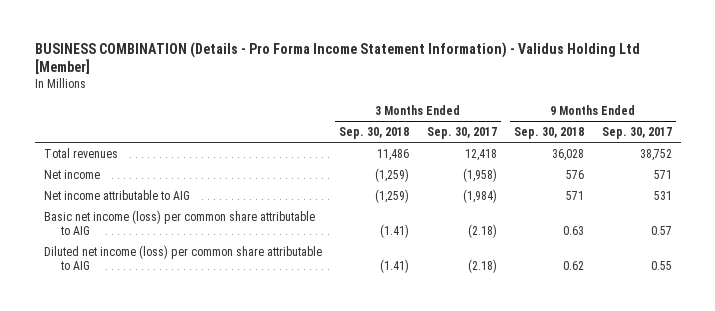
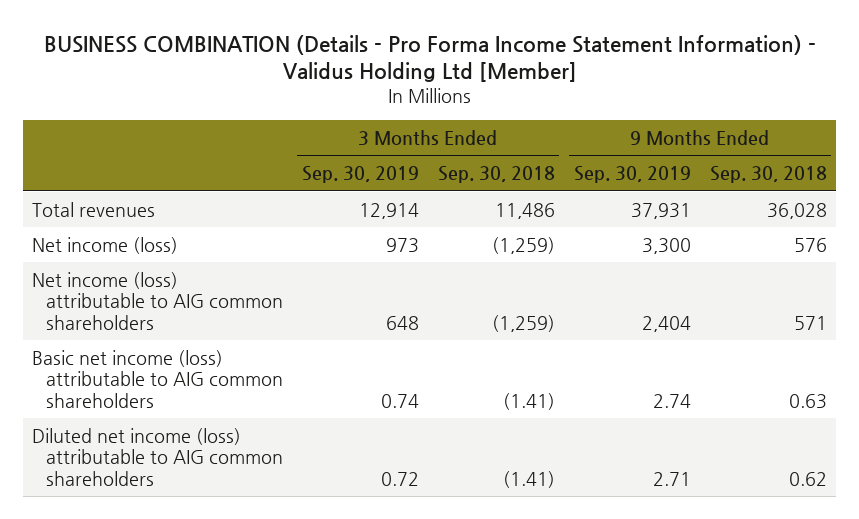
- | 3 Months Ended Sep. 30, 2018 | 3 Months Ended Sep. 30, 2017 | 9 Months Ended Sep. 30, 2018 | 9 Months Ended Sep. 30, 2017
+ | 3 Months Ended Sep. 30, 2019 | 3 Months Ended Sep. 30, 2018 | 9 Months Ended Sep. 30, 2019 | 9 Months Ended Sep. 30, 2018
- Net income | (1,259) | (1,958) | 576 | 571
- Net income attributable to AIG | (1,259) | (1,984) | 571 | 531
- Basic net income (loss) per common share attributable to AIG | (1.41) | (2.18) | 0.63 | 0.57
- Diluted net income (loss) per common share attributable to AIG | (1.41) | (2.18) | 0.62 | 0.55
+ Net income (loss) | 973 | (1,259) | 3,300 | 576
+ Net income (loss) attributable to AIG common shareholders | 648 | (1,259) | 2,404 | 571
+ Basic net income (loss) attributable to AIG common shareholders | 0.74 | (1.41) | 2.74 | 0.63
+ Diluted net income (loss) attributable to AIG common shareholders | 0.72 | (1.41) | 2.71 | 0.62

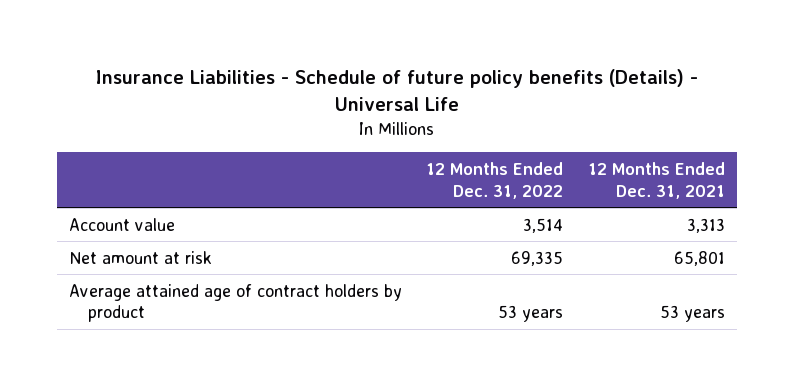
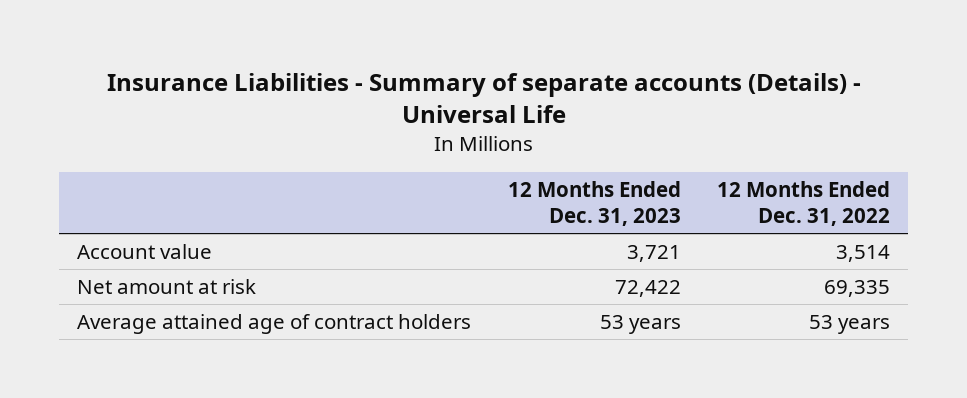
- Insurance Liabilities - Schedule of future policy benefits (Details) - Universal Life
+ Insurance Liabilities - Summary of separate accounts (Details) - Universal Life
- | 12 Months Ended Dec. 31, 2022 | 12 Months Ended Dec. 31, 2021
+ | 12 Months Ended Dec. 31, 2023 | 12 Months Ended Dec. 31, 2022
- Average attained age of contract holders by product | 53 years | 53 years
+ Average attained age of contract holders | 53 years | 53 years

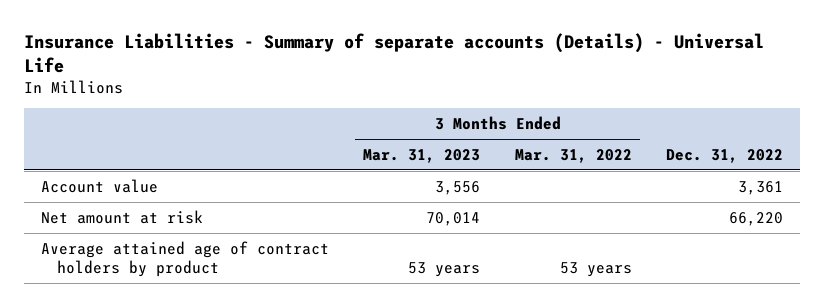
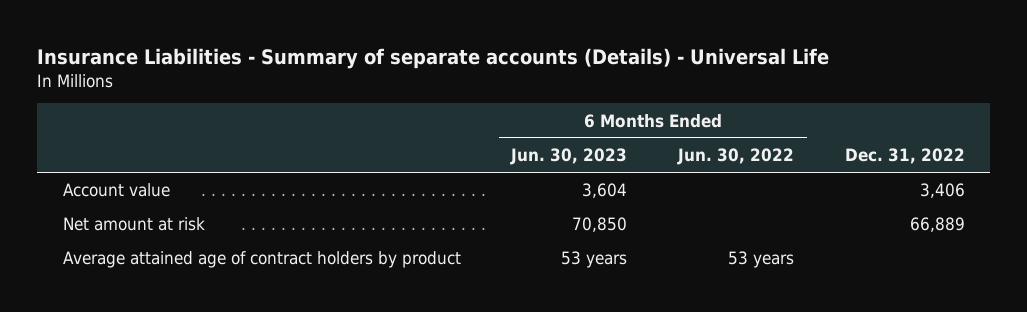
- | 3 Months Ended Mar. 31, 2023 | 3 Months Ended Mar. 31, 2022 | Dec. 31, 2022
+ | 6 Months Ended Jun. 30, 2023 | 6 Months Ended Jun. 30, 2022 | Dec. 31, 2022
- Account value | 3,556 | | 3,361
- Net amount at risk | 70,014 | | 66,220
+ Account value | 3,604 | | 3,406
+ Net amount at risk | 70,850 | | 66,889

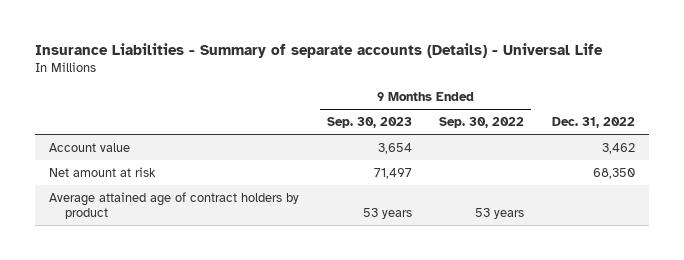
- | 6 Months Ended Jun. 30, 2023 | 6 Months Ended Jun. 30, 2022 | Dec. 31, 2022
+ | 9 Months Ended Sep. 30, 2023 | 9 Months Ended Sep. 30, 2022 | Dec. 31, 2022
- Account value | 3,604 | | 3,406
- Net amount at risk | 70,850 | | 66,889
+ Account value | 3,654 | | 3,462
+ Net amount at risk | 71,497 | | 68,350

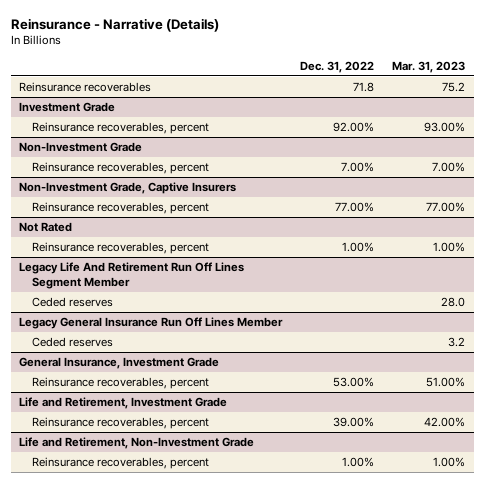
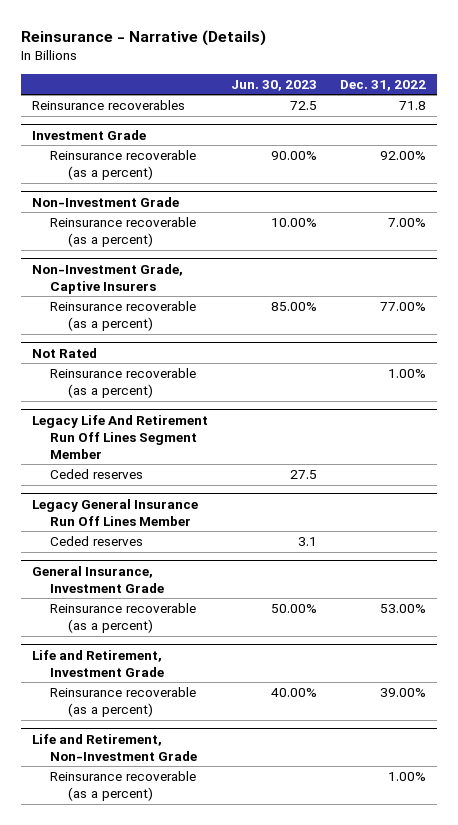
- | Dec. 31, 2022 | Mar. 31, 2023
+ | Jun. 30, 2023 | Dec. 31, 2022
@ Investment Grade
- Reinsurance recoverables, percent | 92.00% | 93.00%
+ Reinsurance recoverable (as a percent) | 90.00% | 92.00%
@ Non-Investment Grade
- Reinsurance recoverables, percent | 7.00% | 7.00%
+ Reinsurance recoverable (as a percent) | 10.00% | 7.00%
@ Non-Investment Grade, Captive Insurers
- Reinsurance recoverables, percent | 77.00% | 77.00%
+ Reinsurance recoverable (as a percent) | 85.00% | 77.00%
@ Not Rated
- Reinsurance recoverables, percent | 1.00% | 1.00%
+ Reinsurance recoverable (as a percent) | | 1.00%
@ General Insurance, Investment Grade
- Reinsurance recoverables, percent | 53.00% | 51.00%
+ Reinsurance recoverable (as a percent) | 50.00% | 53.00%
@ Life and Retirement, Investment Grade
- Reinsurance recoverables, percent | 39.00% | 42.00%
+ Reinsurance recoverable (as a percent) | 40.00% | 39.00%
@ Life and Retirement, Non-Investment Grade
- Reinsurance recoverables, percent | 1.00% | 1.00%
+ Reinsurance recoverable (as a percent) | | 1.00%

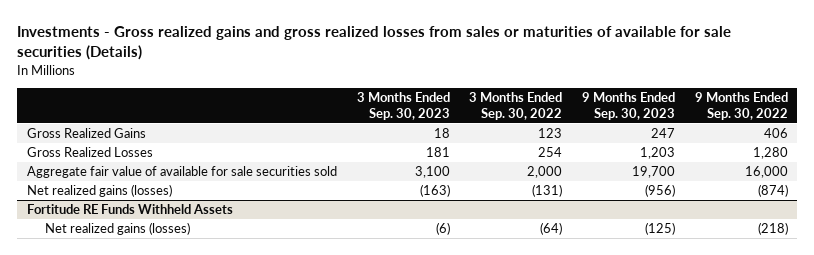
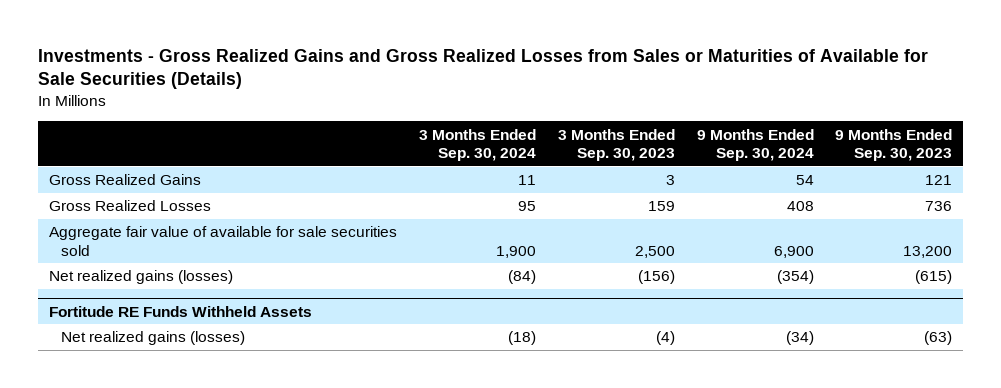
- Investments - Gross realized gains and gross realized losses from sales or maturities of available for sale securities (Details)
+ Investments - Gross Realized Gains and Gross Realized Losses from Sales or Maturities of Available for Sale Securities (Details)
- | 3 Months Ended Sep. 30, 2023 | 3 Months Ended Sep. 30, 2022 | 9 Months Ended Sep. 30, 2023 | 9 Months Ended Sep. 30, 2022
+ | 3 Months Ended Sep. 30, 2024 | 3 Months Ended Sep. 30, 2023 | 9 Months Ended Sep. 30, 2024 | 9 Months Ended Sep. 30, 2023
- Gross Realized Gains | 18 | 123 | 247 | 406
- Gross Realized Losses | 181 | 254 | 1,203 | 1,280
- Aggregate fair value of available for sale securities sold | 3,100 | 2,000 | 19,700 | 16,000
- Net realized gains (losses) | (163) | (131) | (956) | (874)
+ Gross Realized Gains | 11 | 3 | 54 | 121
+ Gross Realized Losses | 95 | 159 | 408 | 736
+ Aggregate fair value of available for sale securities sold | 1,900 | 2,500 | 6,900 | 13,200
+ Net realized gains (losses) | (84) | (156) | (354) | (615)
@ Fortitude RE Funds Withheld Assets
- Net realized gains (losses) | (6) | (64) | (125) | (218)
+ Net realized gains (losses) | (18) | (4) | (34) | (63)

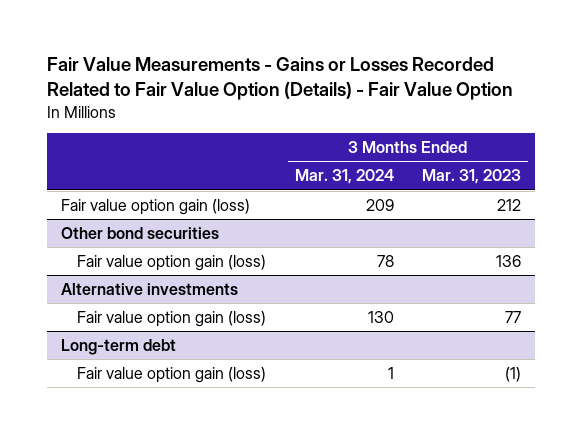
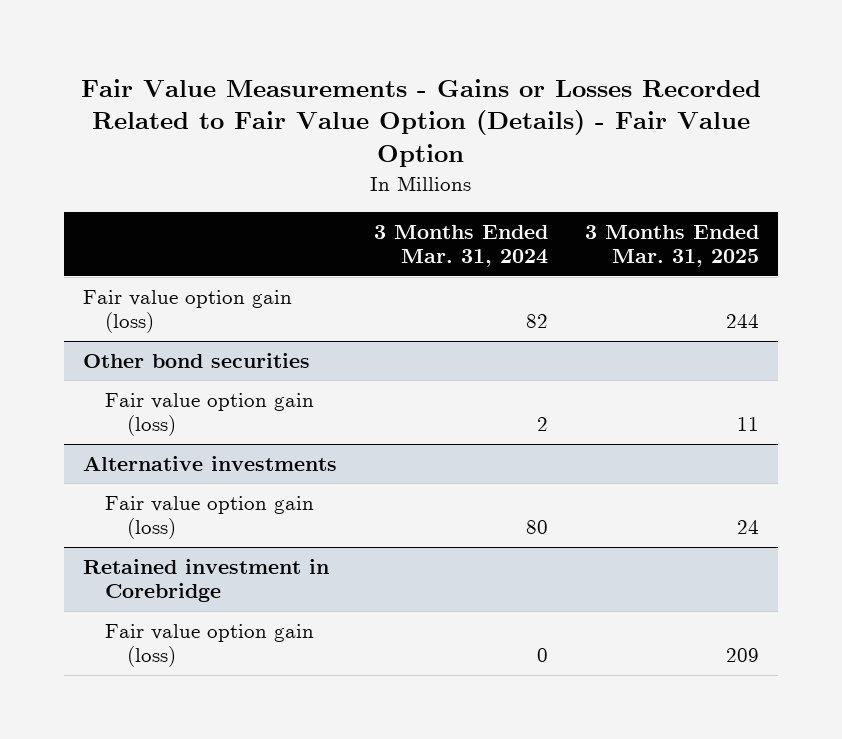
- | 3 Months Ended Mar. 31, 2024 | 3 Months Ended Mar. 31, 2023
+ | 3 Months Ended Mar. 31, 2024 | 3 Months Ended Mar. 31, 2025
- Fair value option gain (loss) | 209 | 212
+ Fair value option gain (loss) | 82 | 244
@ Other bond securities
- Fair value option gain (loss) | 78 | 136
+ Fair value option gain (loss) | 2 | 11
@ Alternative investments
- Fair value option gain (loss) | 130 | 77
- Long-term debt
- Fair value option gain (loss) | 1 | (1)
@ Alternative investments
+ Fair value option gain (loss) | 80 | 24
+ Retained investment in Corebridge
+ Fair value option gain (loss) | 0 | 209

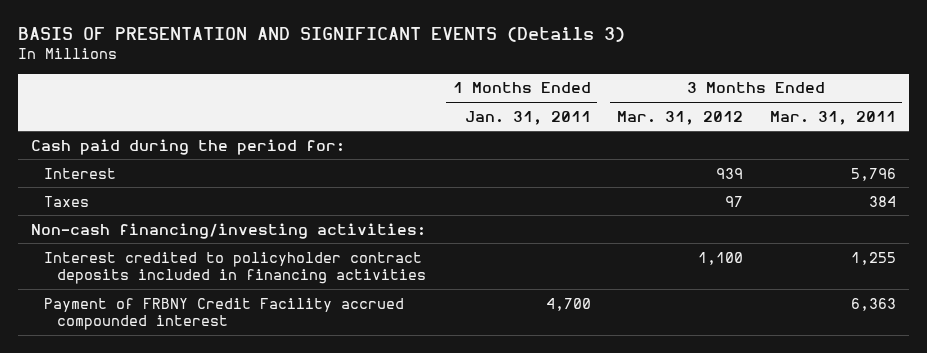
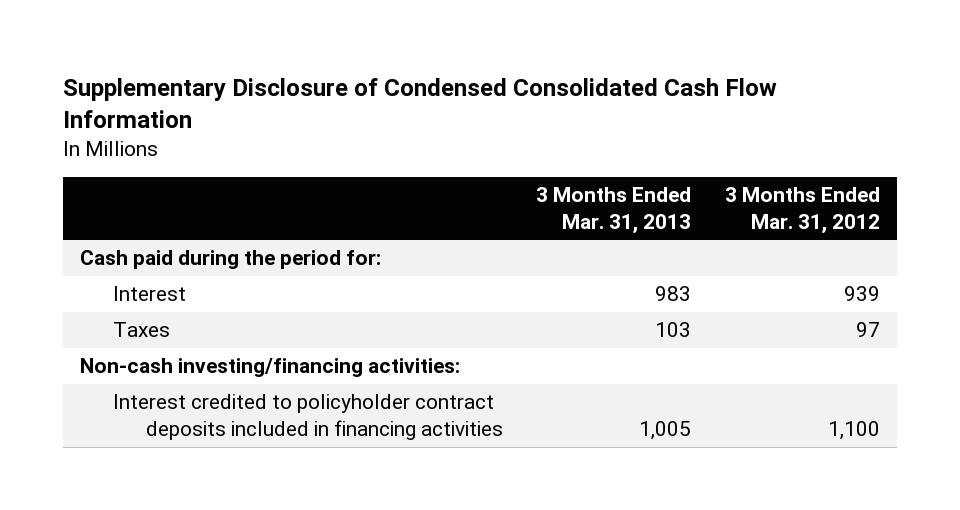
- BASIS OF PRESENTATION AND SIGNIFICANT EVENTS (Details 3)
+ Supplementary Disclosure of Condensed Consolidated Cash Flow Information
- | 1 Months Ended Jan. 31, 2011 | 3 Months Ended Mar. 31, 2012 | 3 Months Ended Mar. 31, 2011
+ | 3 Months Ended Mar. 31, 2013 | 3 Months Ended Mar. 31, 2012
- Non-cash financing/investing activities:
+ Non-cash investing/financing activities:
- Payment of FRBNY Credit Facility accrued compounded interest | 4,700 | | 6,363

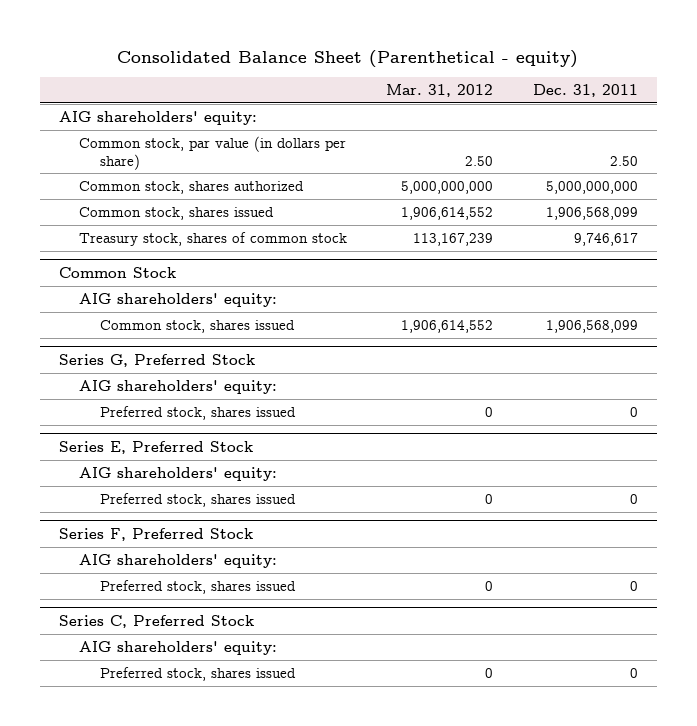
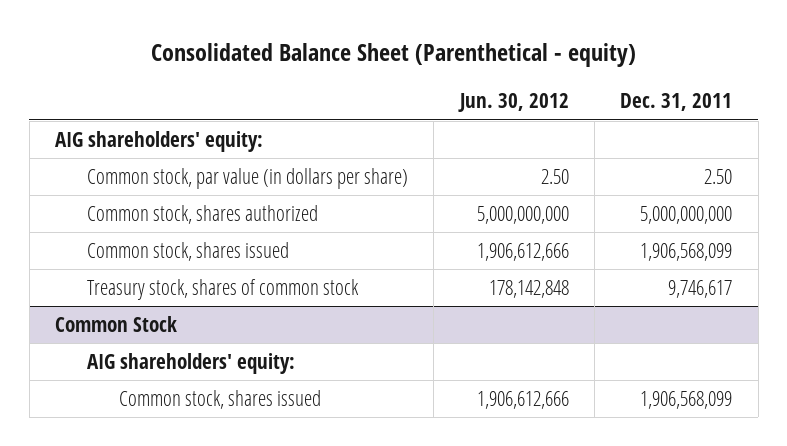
- | Mar. 31, 2012 | Dec. 31, 2011
+ | Jun. 30, 2012 | Dec. 31, 2011
- Series G, Preferred Stock
- AIG shareholders' equity:
- Preferred stock, shares issued | 0 | 0
- Series E, Preferred Stock
- AIG shareholders' equity:
- Preferred stock, shares issued | 0 | 0
- Series F, Preferred Stock
- AIG shareholders' equity:
- Preferred stock, shares issued | 0 | 0
- Series C, Preferred Stock
- AIG shareholders' equity:
- Preferred stock, shares issued | 0 | 0

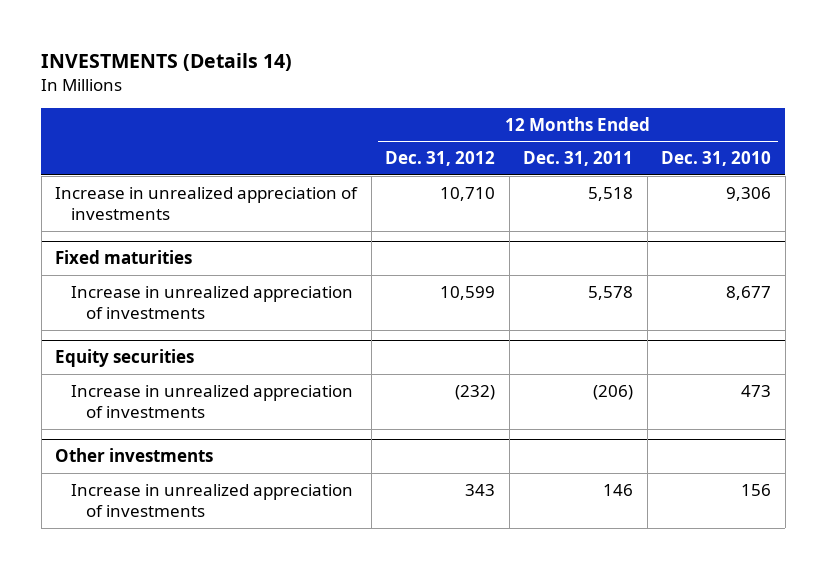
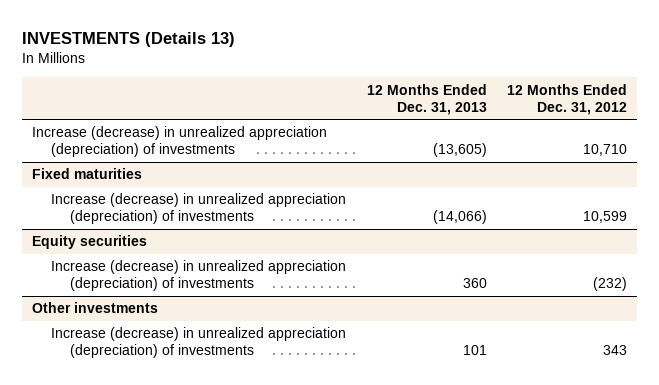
- INVESTMENTS (Details 14)
+ INVESTMENTS (Details 13)
- | 12 Months Ended Dec. 31, 2012 | 12 Months Ended Dec. 31, 2011 | 12 Months Ended Dec. 31, 2010
+ | 12 Months Ended Dec. 31, 2013 | 12 Months Ended Dec. 31, 2012
- Increase in unrealized appreciation of investments | 10,710 | 5,518 | 9,306
+ Increase (decrease) in unrealized appreciation (depreciation) of investments | (13,605) | 10,710
@ Fixed maturities
- Increase in unrealized appreciation of investments | 10,599 | 5,578 | 8,677
+ Increase (decrease) in unrealized appreciation (depreciation) of investments | (14,066) | 10,599
@ Equity securities
- Increase in unrealized appreciation of investments | (232) | (206) | 473
+ Increase (decrease) in unrealized appreciation (depreciation) of investments | 360 | (232)
@ Other investments
- Increase in unrealized appreciation of investments | 343 | 146 | 156
+ Increase (decrease) in unrealized appreciation (depreciation) of investments | 101 | 343

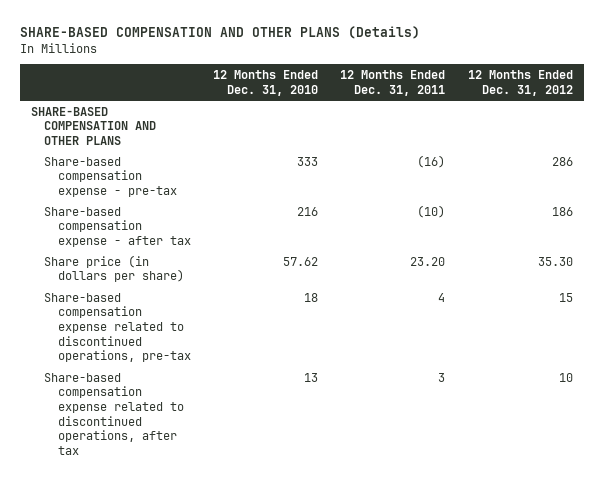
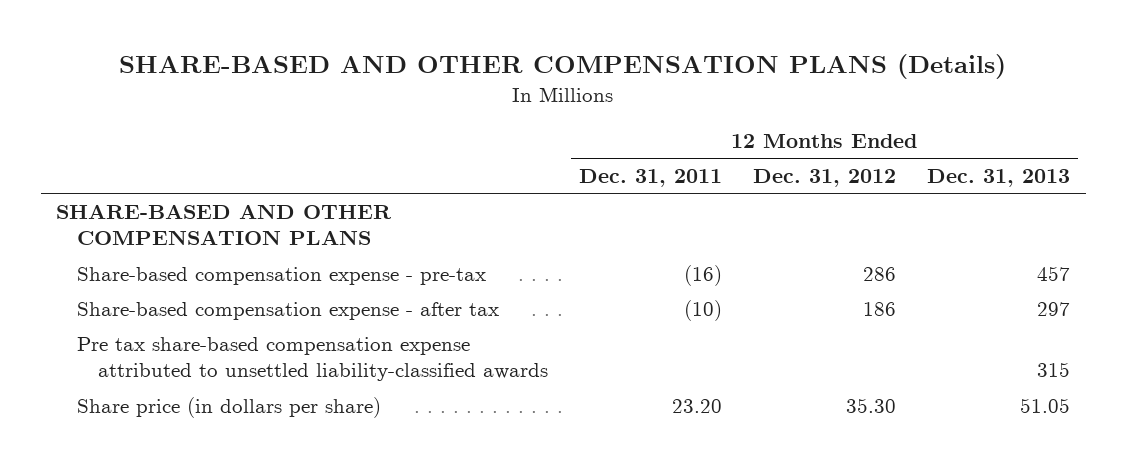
- SHARE-BASED COMPENSATION AND OTHER PLANS (Details)
+ SHARE-BASED AND OTHER COMPENSATION PLANS (Details)
- | 12 Months Ended Dec. 31, 2010 | 12 Months Ended Dec. 31, 2011 | 12 Months Ended Dec. 31, 2012
+ | 12 Months Ended Dec. 31, 2011 | 12 Months Ended Dec. 31, 2012 | 12 Months Ended Dec. 31, 2013
- SHARE-BASED COMPENSATION AND OTHER PLANS
+ SHARE-BASED AND OTHER COMPENSATION PLANS
+ Pre tax share-based compensation expense attributed to unsettled liability-classified awards | | | 315
- Share-based compensation expense related to discontinued operations, pre-tax | 18 | 4 | 15
- Share-based compensation expense related to discontinued operations, after tax | 13 | 3 | 10

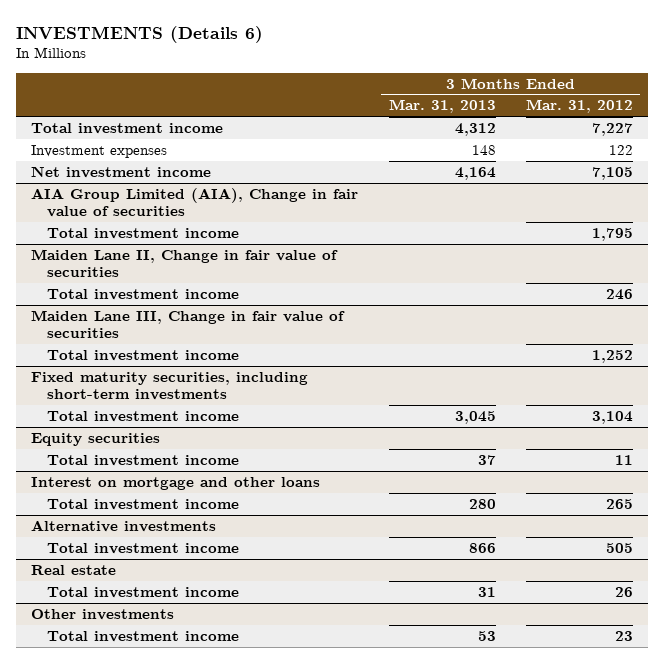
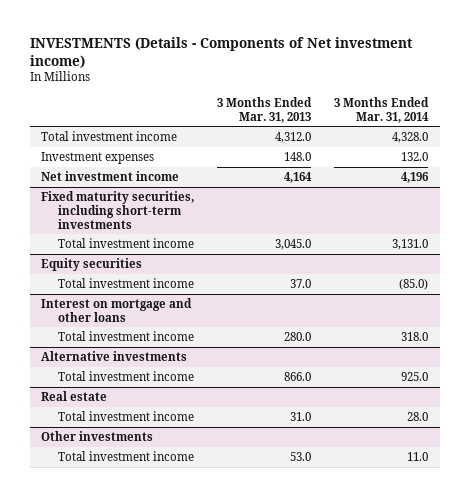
- INVESTMENTS (Details 6)
+ INVESTMENTS (Details - Components of Net investment income)
- | 3 Months Ended Mar. 31, 2013 | 3 Months Ended Mar. 31, 2012
+ | 3 Months Ended Mar. 31, 2013 | 3 Months Ended Mar. 31, 2014
- Total investment income | 4,312 | 7,227
- Investment expenses | 148 | 122
+ Total investment income | 4,312.0 | 4,328.0
+ Investment expenses | 148.0 | 132.0
- AIA Group Limited (AIA), Change in fair value of securities
- Total investment income | | 1,795
- Maiden Lane II, Change in fair value of securities
- Total investment income | | 246
- Maiden Lane III, Change in fair value of securities
- Total investment income | | 1,252
@ Fixed maturity securities, including short-term investments
- Total investment income | 3,045 | 3,104
+ Total investment income | 3,045.0 | 3,131.0
@ Equity securities
- Total investment income | 37 | 11
+ Total investment income | 37.0 | (85.0)
@ Interest on mortgage and other loans
- Total investment income | 280 | 265
+ Total investment income | 280.0 | 318.0
@ Alternative investments
- Total investment income | 866 | 505
+ Total investment income | 866.0 | 925.0
@ Real estate
- Total investment income | 31 | 26
+ Total investment income | 31.0 | 28.0
@ Other investments
- Total investment income | 53 | 23
+ Total investment income | 53.0 | 11.0

